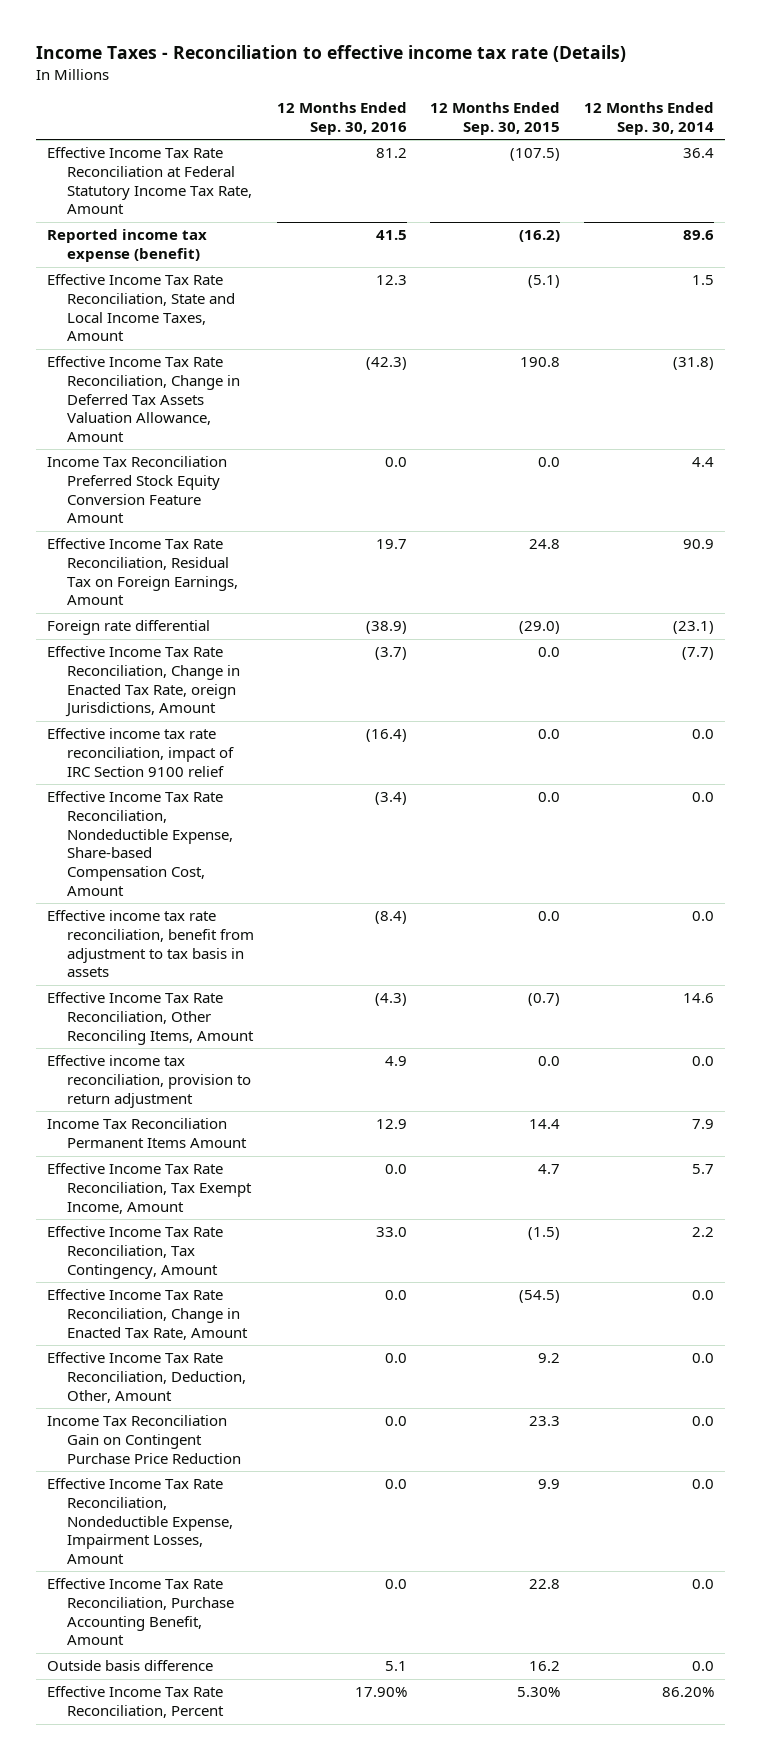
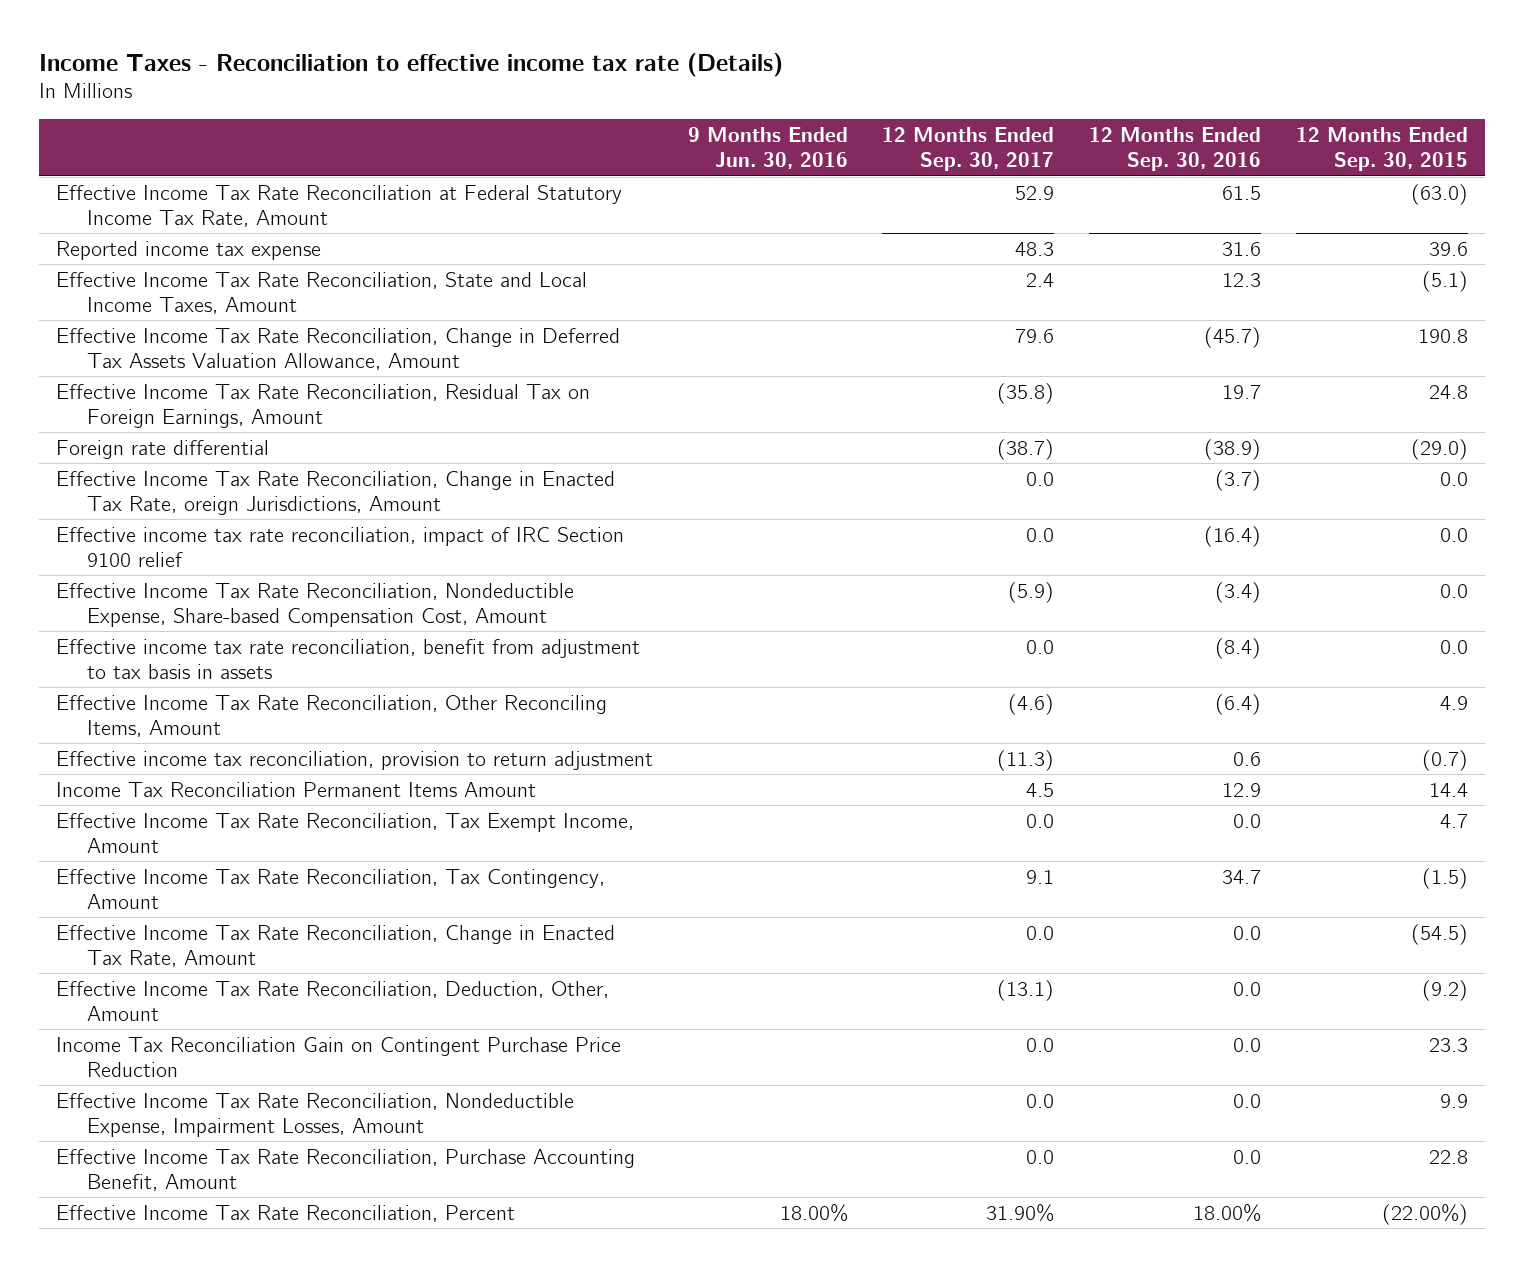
- | 12 Months Ended Sep. 30, 2016 | 12 Months Ended Sep. 30, 2015 | 12 Months Ended Sep. 30, 2014
+ | 9 Months Ended Jun. 30, 2016 | 12 Months Ended Sep. 30, 2017 | 12 Months Ended Sep. 30, 2016 | 12 Months Ended Sep. 30, 2015
- Effective Income Tax Rate Reconciliation at Federal Statutory Income Tax Rate, Amount | 81.2 | (107.5) | 36.4
- Reported income tax expense (benefit) | 41.5 | (16.2) | 89.6
+ Effective Income Tax Rate Reconciliation at Federal Statutory Income Tax Rate, Amount | | 52.9 | 61.5 | (63.0)
+ Reported income tax expense | | 48.3 | 31.6 | 39.6
- Effective Income Tax Rate Reconciliation, Change in Deferred Tax Assets Valuation Allowance, Amount | (42.3) | 190.8 | (31.8)
- Income Tax Reconciliation Preferred Stock Equity Conversion Feature Amount | 0.0 | 0.0 | 4.4
+ Effective Income Tax Rate Reconciliation, Change in Deferred Tax Assets Valuation Allowance, Amount | | 79.6 | (45.7) | 190.8
- Effective Income Tax Rate Reconciliation, Other Reconciling Items, Amount | (4.3) | (0.7) | 14.6
- Effective income tax reconciliation, provision to return adjustment | 4.9 | 0.0 | 0.0
+ Effective Income Tax Rate Reconciliation, Other Reconciling Items, Amount | | (4.6) | (6.4) | 4.9
+ Effective income tax reconciliation, provision to return adjustment | | (11.3) | 0.6 | (0.7)
- Effective Income Tax Rate Reconciliation, Tax Contingency, Amount | 33.0 | (1.5) | 2.2
+ Effective Income Tax Rate Reconciliation, Tax Contingency, Amount | | 9.1 | 34.7 | (1.5)
- Effective Income Tax Rate Reconciliation, Deduction, Other, Amount | 0.0 | 9.2 | 0.0
+ Effective Income Tax Rate Reconciliation, Deduction, Other, Amount | | (13.1) | 0.0 | (9.2)
- Outside basis difference | 5.1 | 16.2 | 0.0
- Effective Income Tax Rate Reconciliation, Percent | 17.90% | 5.30% | 86.20%
+ Effective Income Tax Rate Reconciliation, Percent | 18.00% | 31.90% | 18.00% | (22.00%)

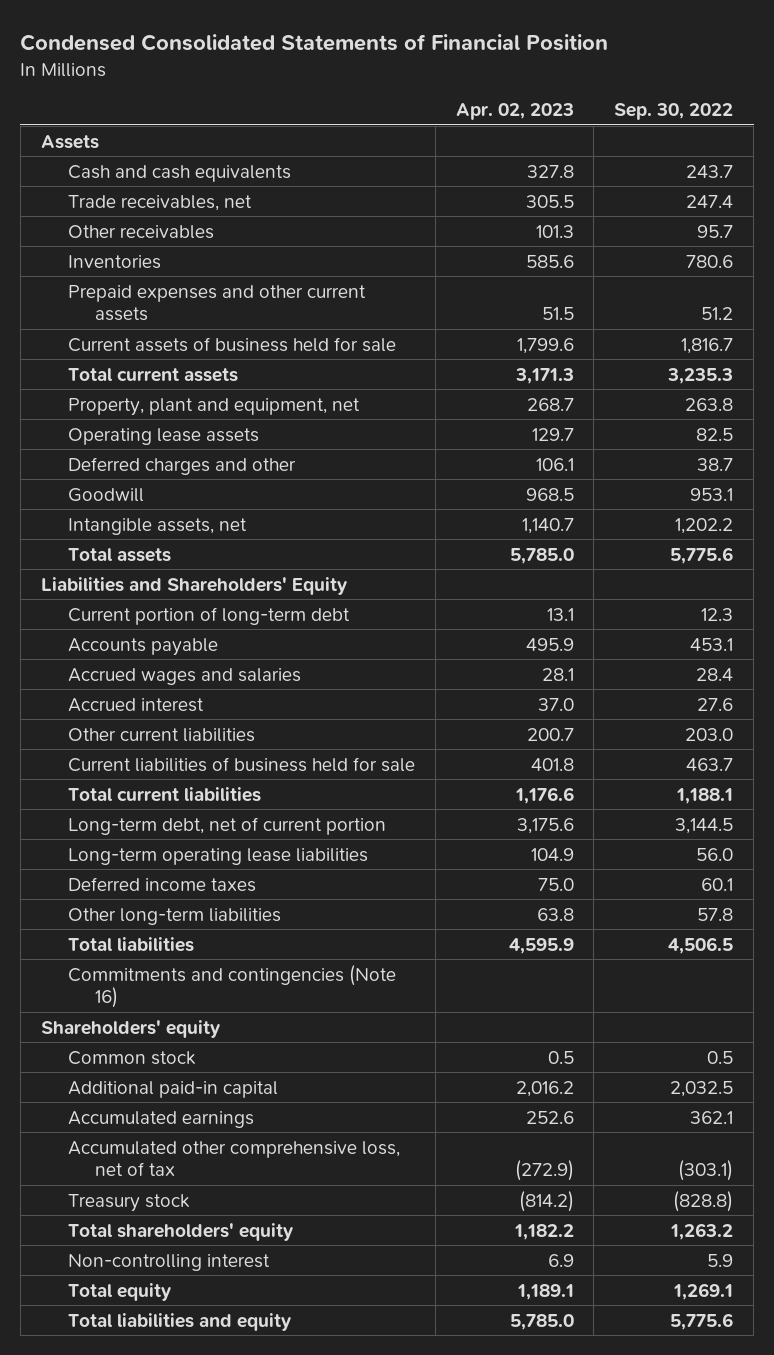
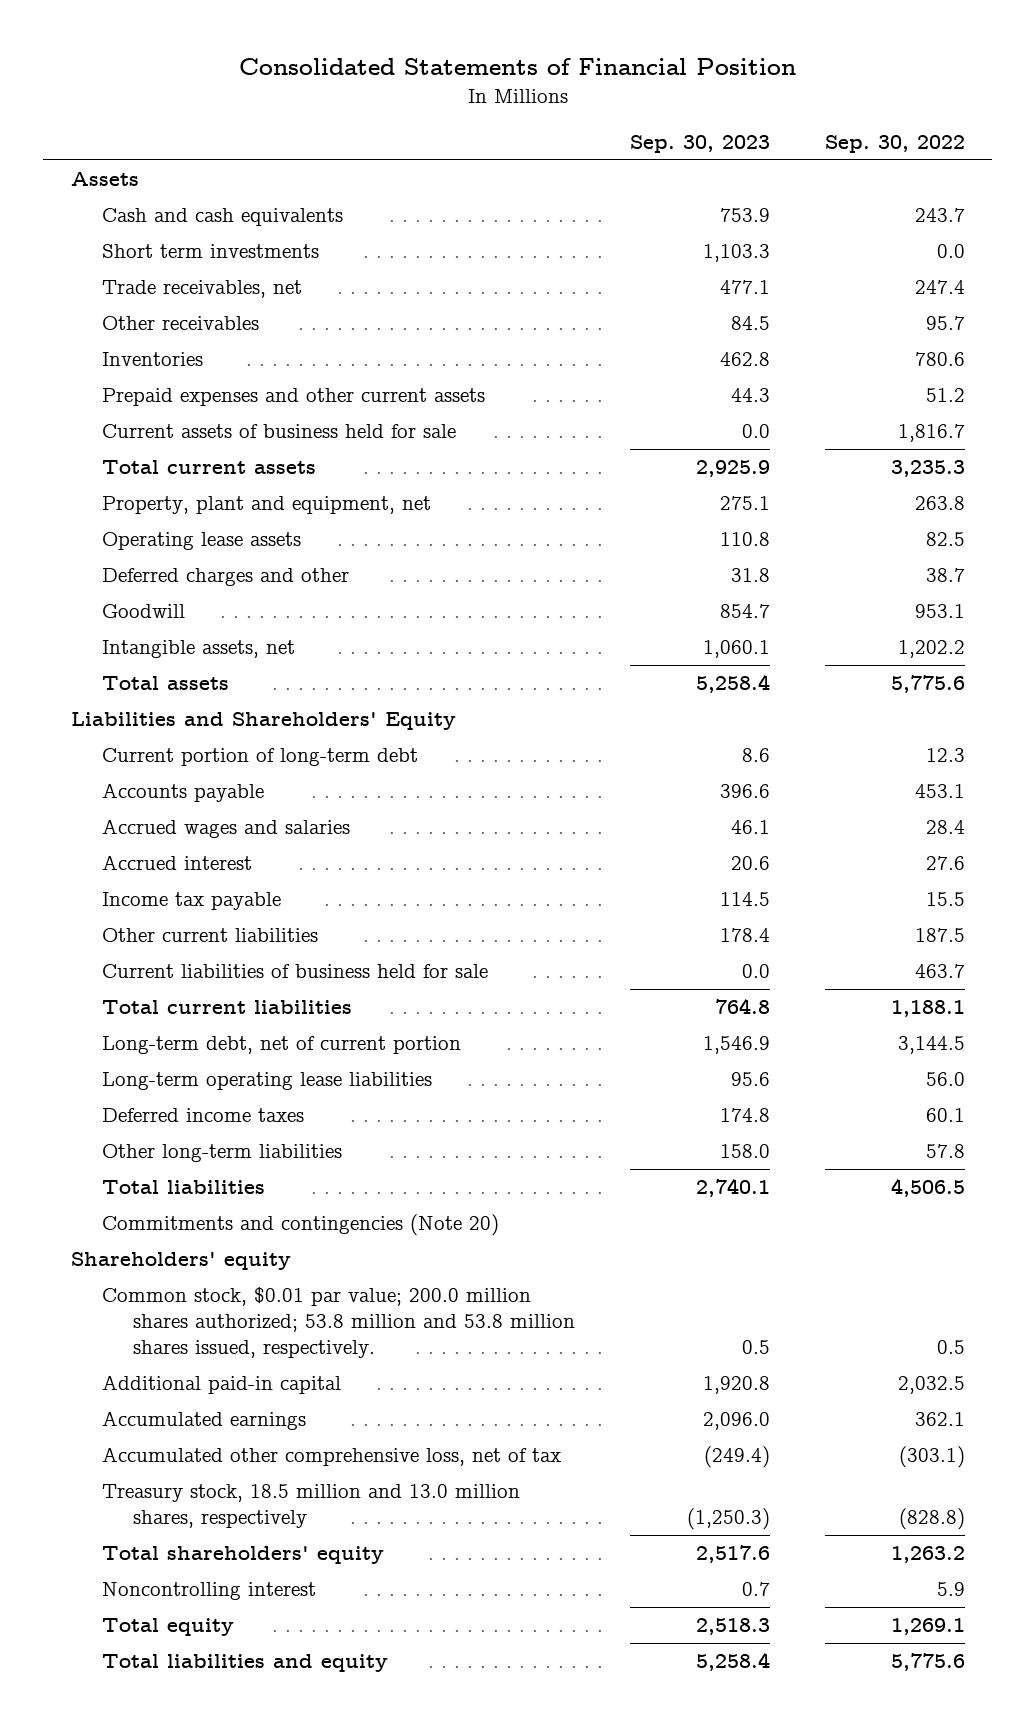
- Condensed Consolidated Statements of Financial Position
+ Consolidated Statements of Financial Position
- | Apr. 02, 2023 | Sep. 30, 2022
+ | Sep. 30, 2023 | Sep. 30, 2022
+ Short term investments | 1,103.3 | 0.0
- Other current liabilities | 200.7 | 203.0
+ Income tax payable | 114.5 | 15.5
+ Other current liabilities | 178.4 | 187.5
- Commitments and contingencies (Note 16)
+ Commitments and contingencies (Note 20)
- Common stock | 0.5 | 0.5
+ Common stock, $0.01 par value; 200.0 million shares authorized; 53.8 million and 53.8 million shares issued, respectively. | 0.5 | 0.5
- Treasury stock | (814.2) | (828.8)
+ Treasury stock, 18.5 million and 13.0 million shares, respectively | (1,250.3) | (828.8)
- Non-controlling interest | 6.9 | 5.9
+ Noncontrolling interest | 0.7 | 5.9

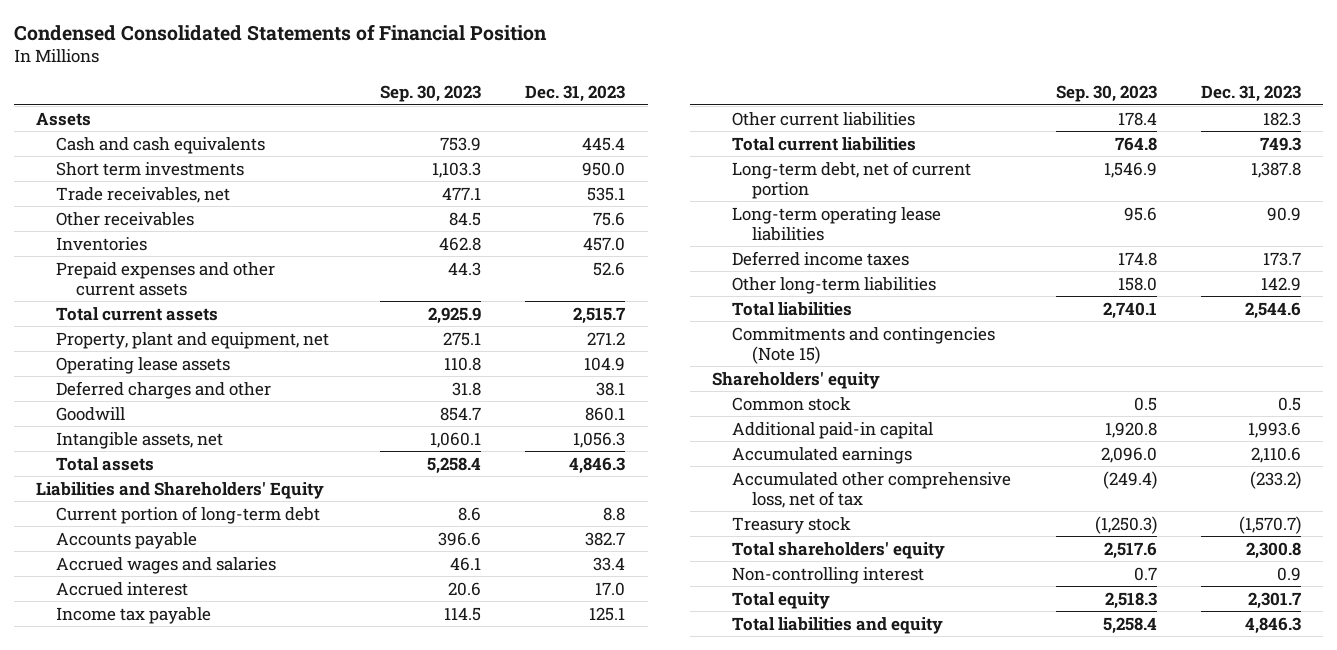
- Consolidated Statements of Financial Position
+ Condensed Consolidated Statements of Financial Position
- | Sep. 30, 2023 | Sep. 30, 2022
+ | Sep. 30, 2023 | Dec. 31, 2023
- Current assets of business held for sale | 0.0 | 1,816.7
- Current liabilities of business held for sale | 0.0 | 463.7
- Commitments and contingencies (Note 20)
+ Commitments and contingencies (Note 15)
- Common stock, $0.01 par value; 200.0 million shares authorized; 53.8 million and 53.8 million shares issued, respectively. | 0.5 | 0.5
+ Common stock | 0.5 | 0.5
- Treasury stock, 18.5 million and 13.0 million shares, respectively | (1,250.3) | (828.8)
+ Treasury stock | (1,250.3) | (1,570.7)
- Noncontrolling interest | 0.7 | 5.9
+ Non-controlling interest | 0.7 | 0.9

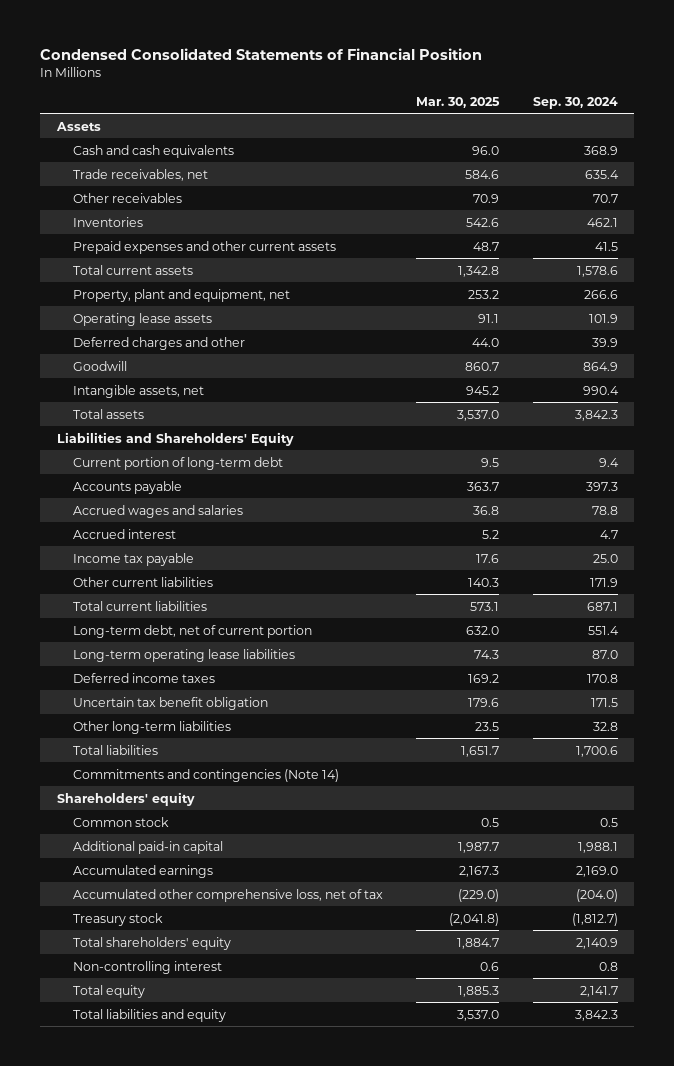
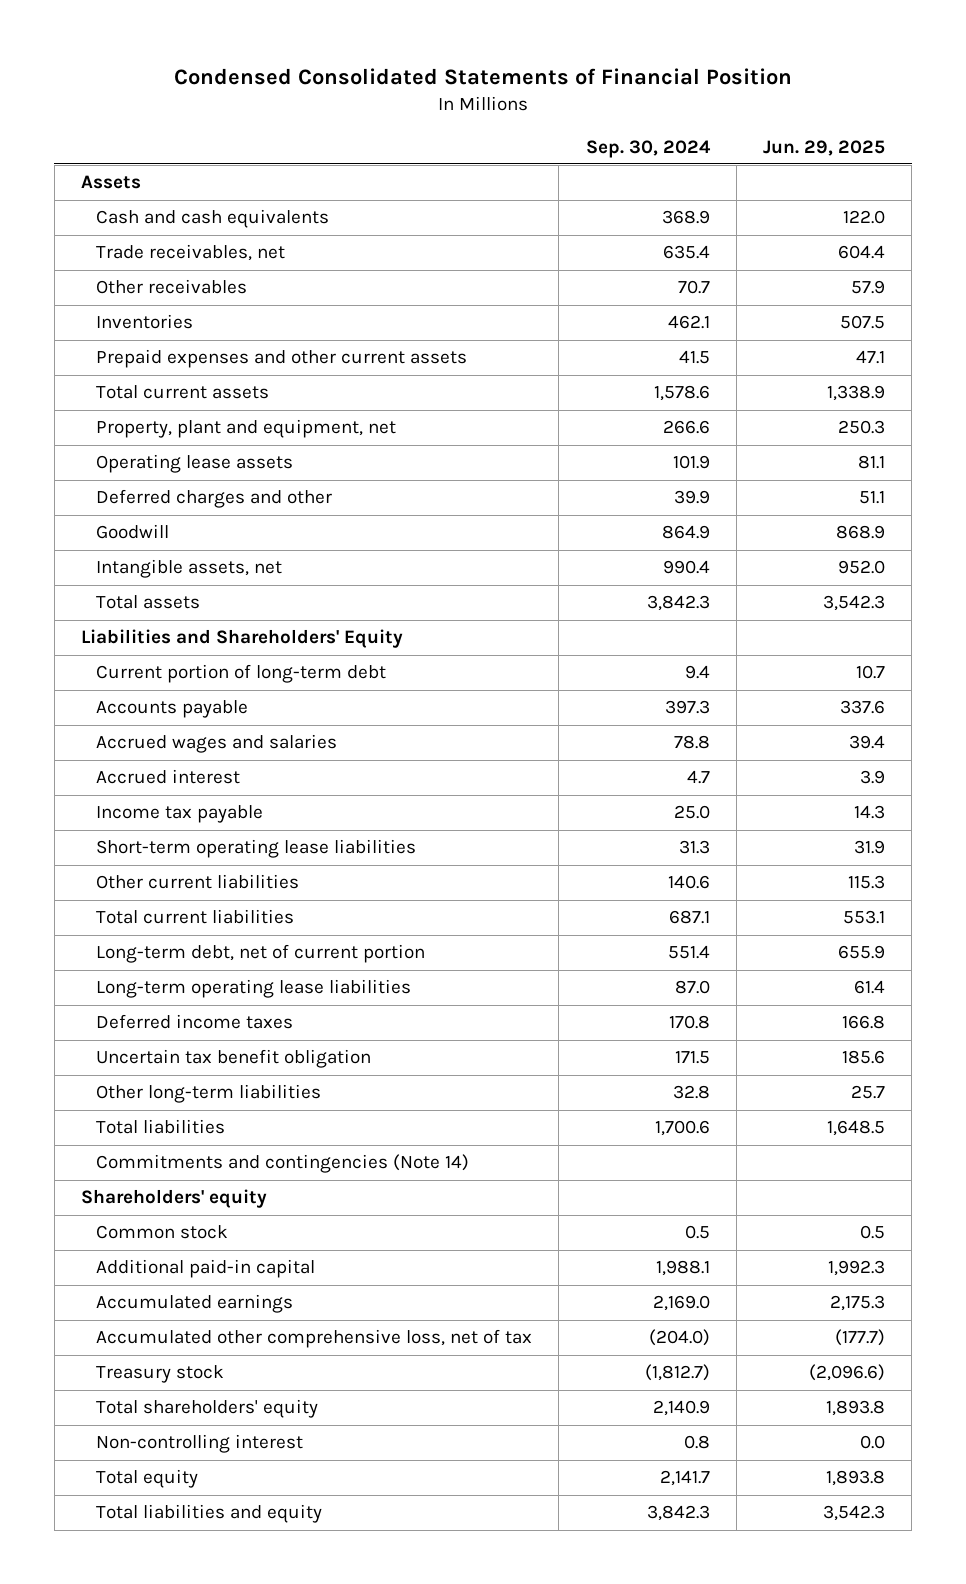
- | Mar. 30, 2025 | Sep. 30, 2024
+ | Sep. 30, 2024 | Jun. 29, 2025
- Other current liabilities | 140.3 | 171.9
+ Short-term operating lease liabilities | 31.3 | 31.9
+ Other current liabilities | 140.6 | 115.3

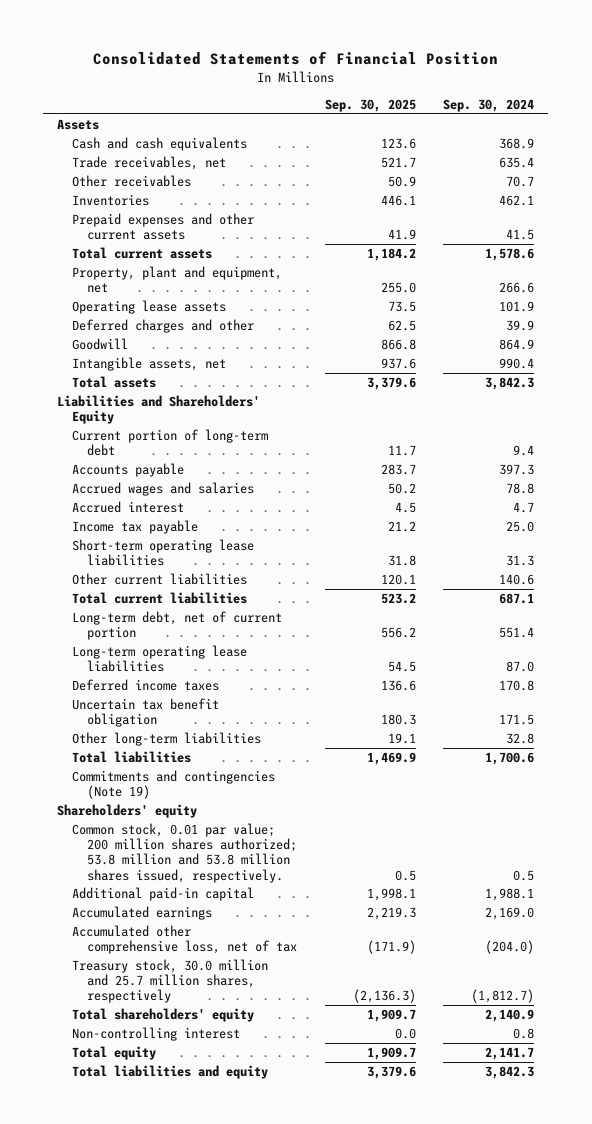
- Condensed Consolidated Statements of Financial Position
+ Consolidated Statements of Financial Position
- | Sep. 30, 2024 | Jun. 29, 2025
+ | Sep. 30, 2025 | Sep. 30, 2024
- Commitments and contingencies (Note 14)
+ Commitments and contingencies (Note 19)
- Common stock | 0.5 | 0.5
+ Common stock, 0.01 par value; 200 million shares authorized; 53.8 million and 53.8 million shares issued, respectively. | 0.5 | 0.5
- Treasury stock | (1,812.7) | (2,096.6)
+ Treasury stock, 30.0 million and 25.7 million shares, respectively | (2,136.3) | (1,812.7)

